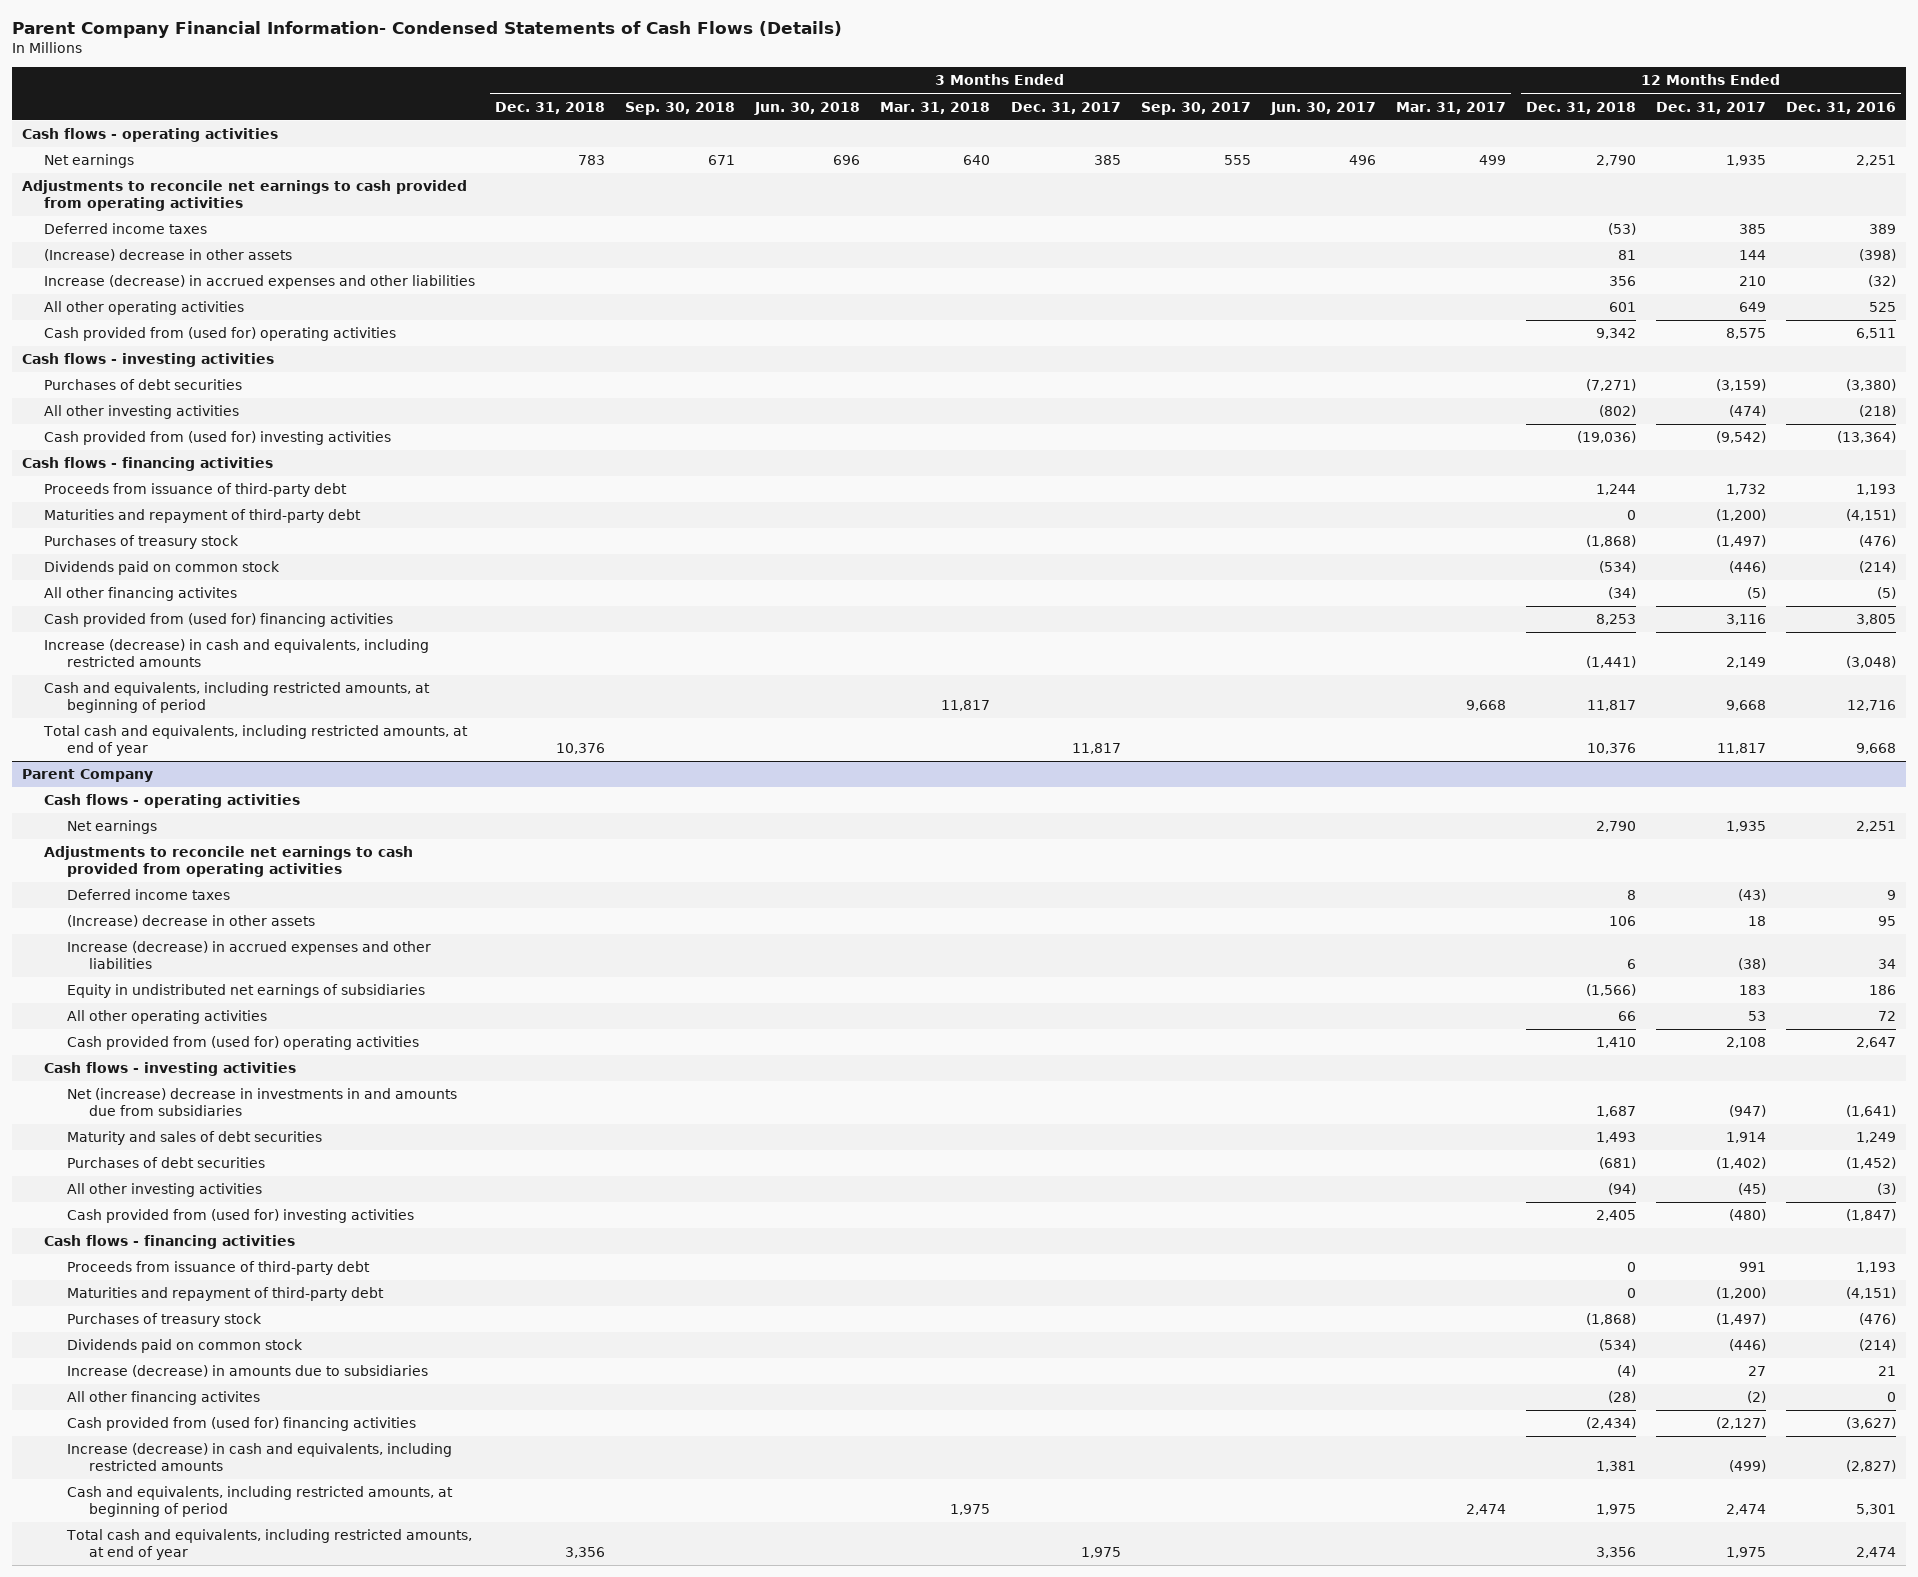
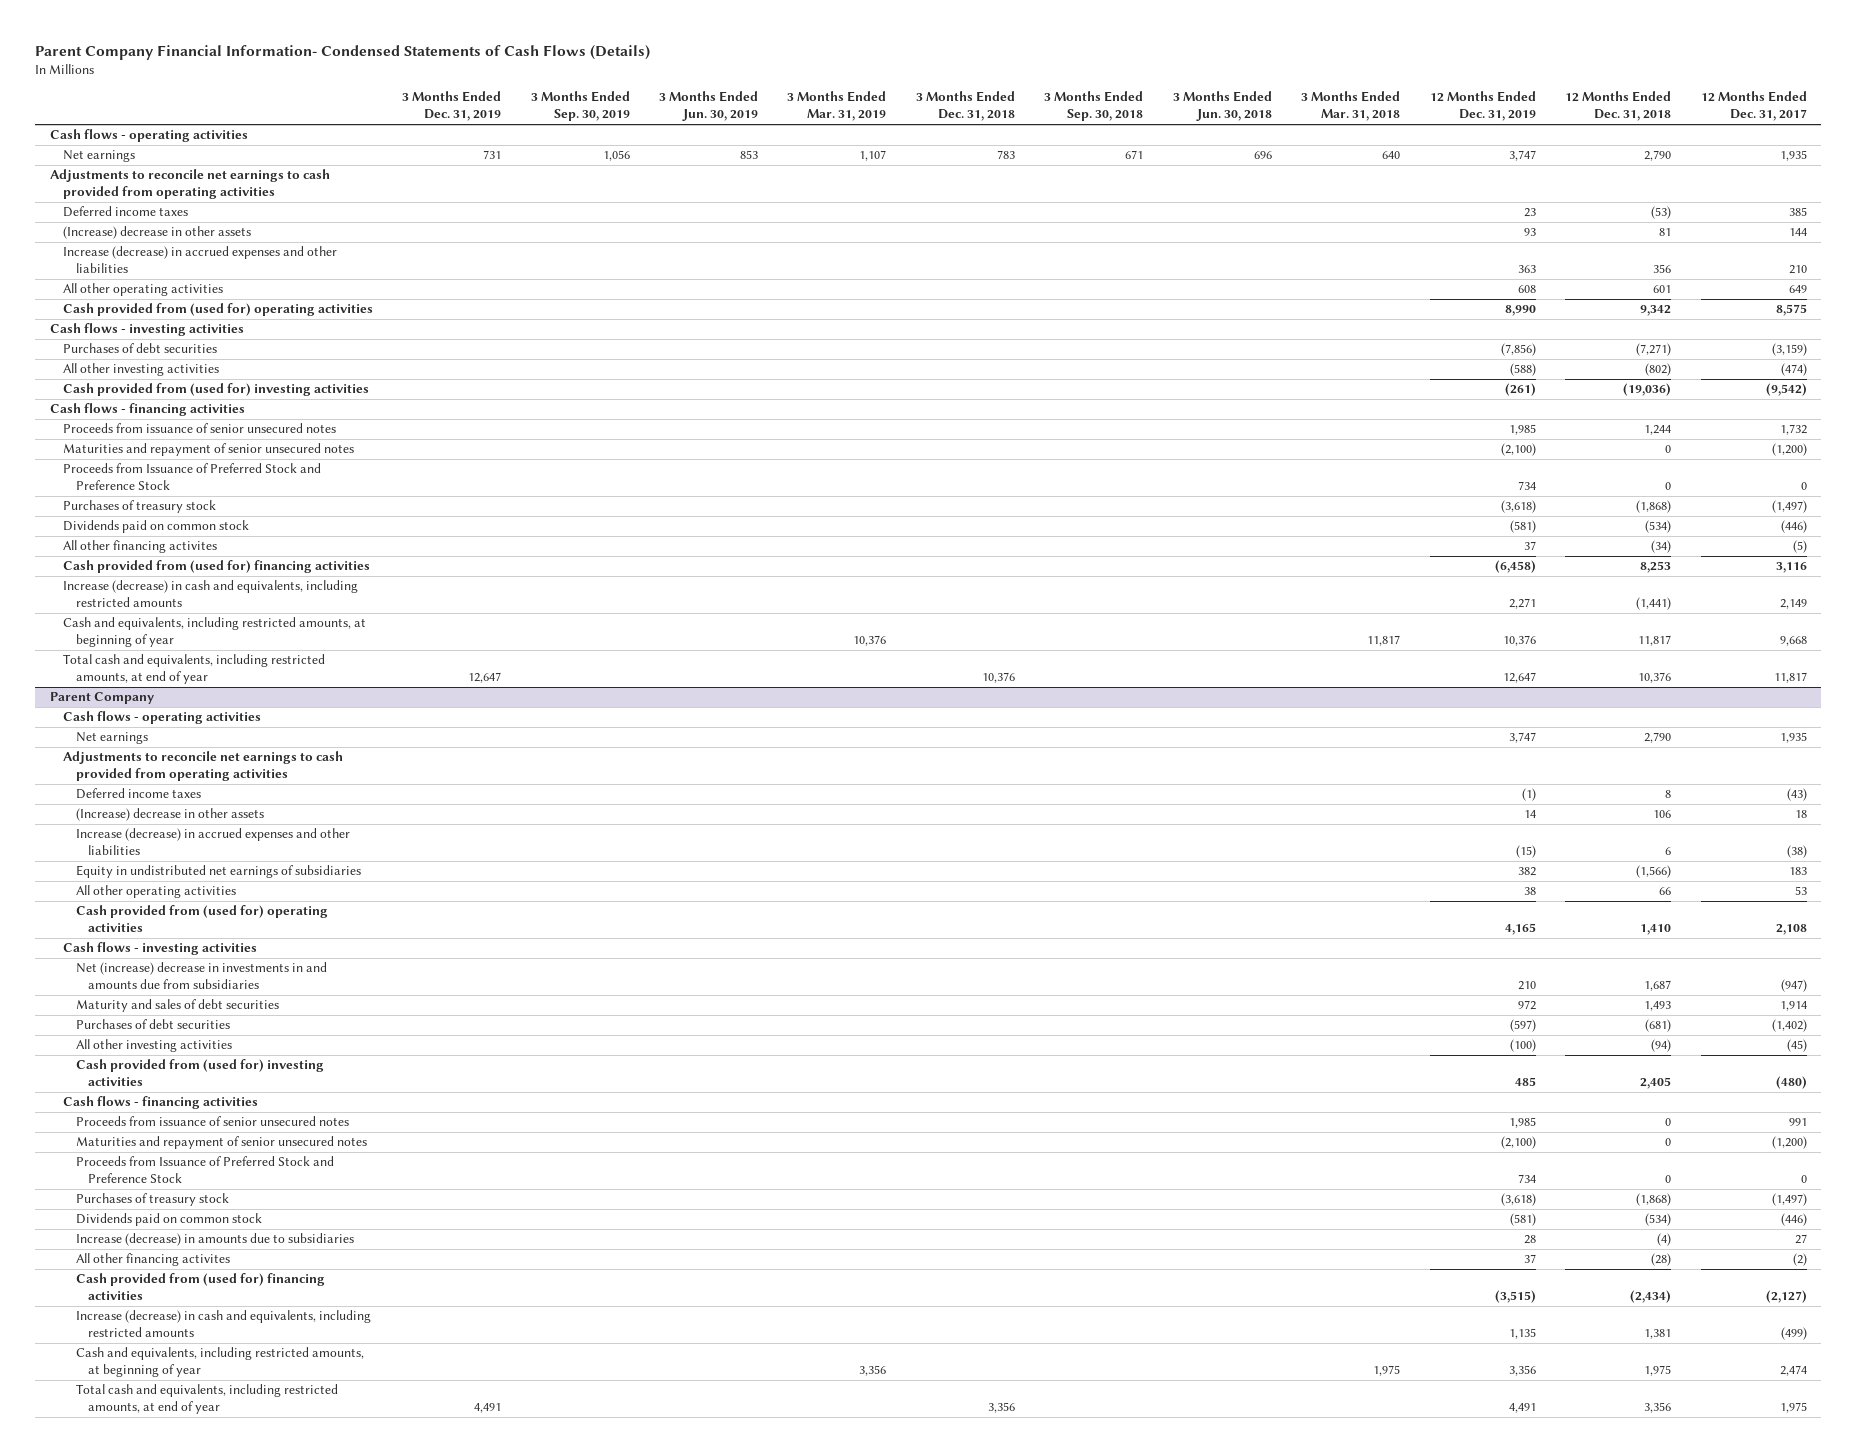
- | 3 Months Ended Dec. 31, 2018 | 3 Months Ended Sep. 30, 2018 | 3 Months Ended Jun. 30, 2018 | 3 Months Ended Mar. 31, 2018 | 3 Months Ended Dec. 31, 2017 | 3 Months Ended Sep. 30, 2017 | 3 Months Ended Jun. 30, 2017 | 3 Months Ended Mar. 31, 2017 | 12 Months Ended Dec. 31, 2018 | 12 Months Ended Dec. 31, 2017 | 12 Months Ended Dec. 31, 2016
+ | 3 Months Ended Dec. 31, 2019 | 3 Months Ended Sep. 30, 2019 | 3 Months Ended Jun. 30, 2019 | 3 Months Ended Mar. 31, 2019 | 3 Months Ended Dec. 31, 2018 | 3 Months Ended Sep. 30, 2018 | 3 Months Ended Jun. 30, 2018 | 3 Months Ended Mar. 31, 2018 | 12 Months Ended Dec. 31, 2019 | 12 Months Ended Dec. 31, 2018 | 12 Months Ended Dec. 31, 2017
- Proceeds from issuance of third-party debt | | | | | | | | | 1,244 | 1,732 | 1,193
- Maturities and repayment of third-party debt | | | | | | | | | 0 | (1,200) | (4,151)
+ Proceeds from issuance of senior unsecured notes | | | | | | | | | 1,985 | 1,244 | 1,732
+ Maturities and repayment of senior unsecured notes | | | | | | | | | (2,100) | 0 | (1,200)
+ Proceeds from Issuance of Preferred Stock and Preference Stock | | | | | | | | | 734 | 0 | 0
- Cash and equivalents, including restricted amounts, at beginning of period | | | | 11,817 | | | | 9,668 | 11,817 | 9,668 | 12,716
+ Cash and equivalents, including restricted amounts, at beginning of year | | | | 10,376 | | | | 11,817 | 10,376 | 11,817 | 9,668
@ Parent Company
- Proceeds from issuance of third-party debt | | | | | | | | | 0 | 991 | 1,193
- Maturities and repayment of third-party debt | | | | | | | | | 0 | (1,200) | (4,151)
+ Proceeds from issuance of senior unsecured notes | | | | | | | | | 1,985 | 0 | 991
+ Maturities and repayment of senior unsecured notes | | | | | | | | | (2,100) | 0 | (1,200)
+ Proceeds from Issuance of Preferred Stock and Preference Stock | | | | | | | | | 734 | 0 | 0
- Cash and equivalents, including restricted amounts, at beginning of period | | | | 1,975 | | | | 2,474 | 1,975 | 2,474 | 5,301
+ Cash and equivalents, including restricted amounts, at beginning of year | | | | 3,356 | | | | 1,975 | 3,356 | 1,975 | 2,474

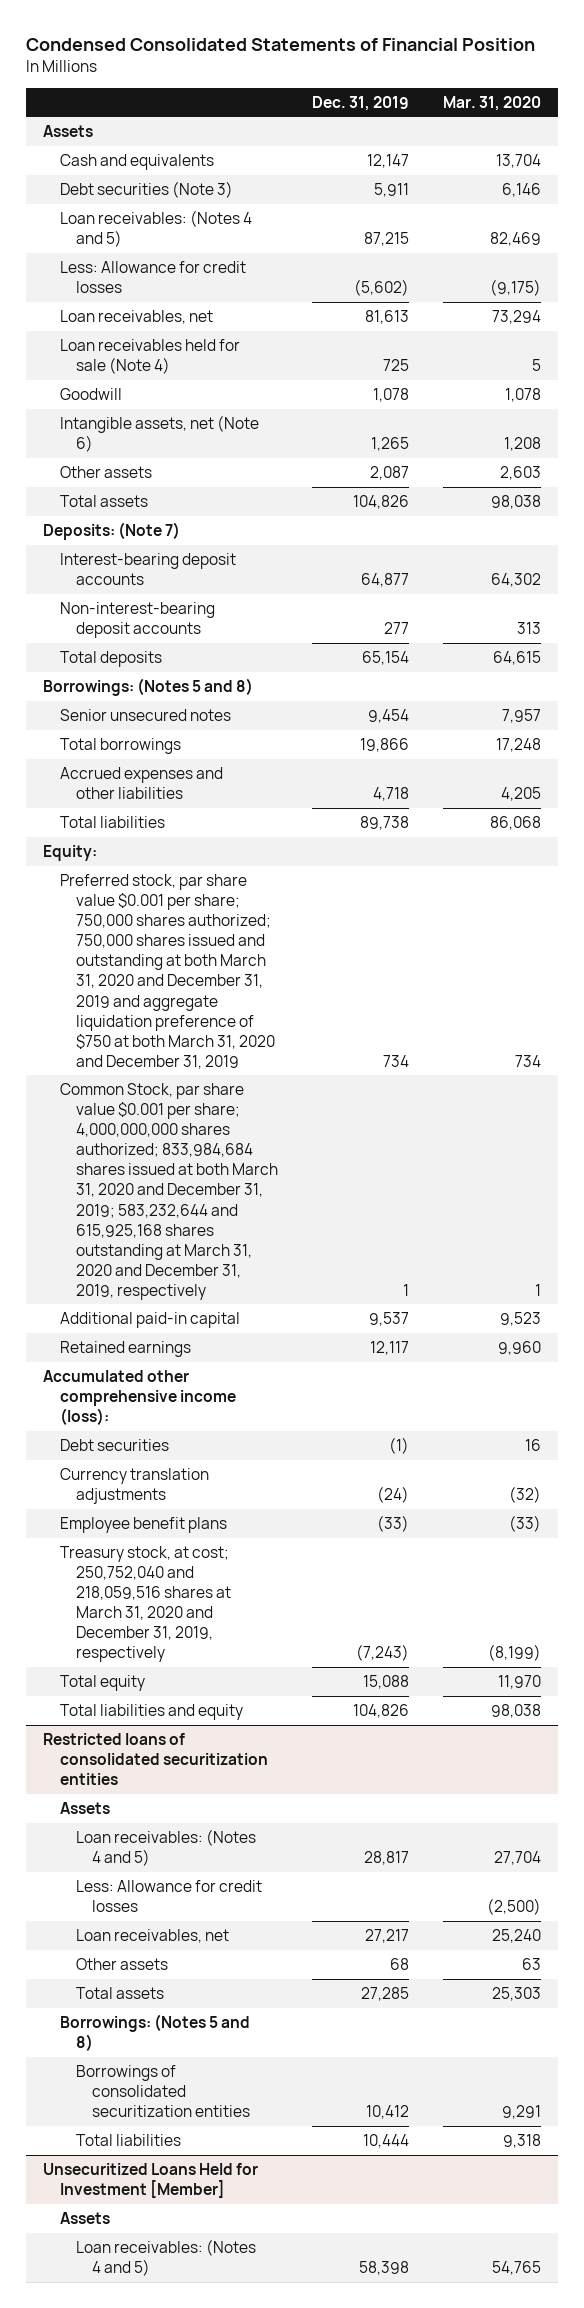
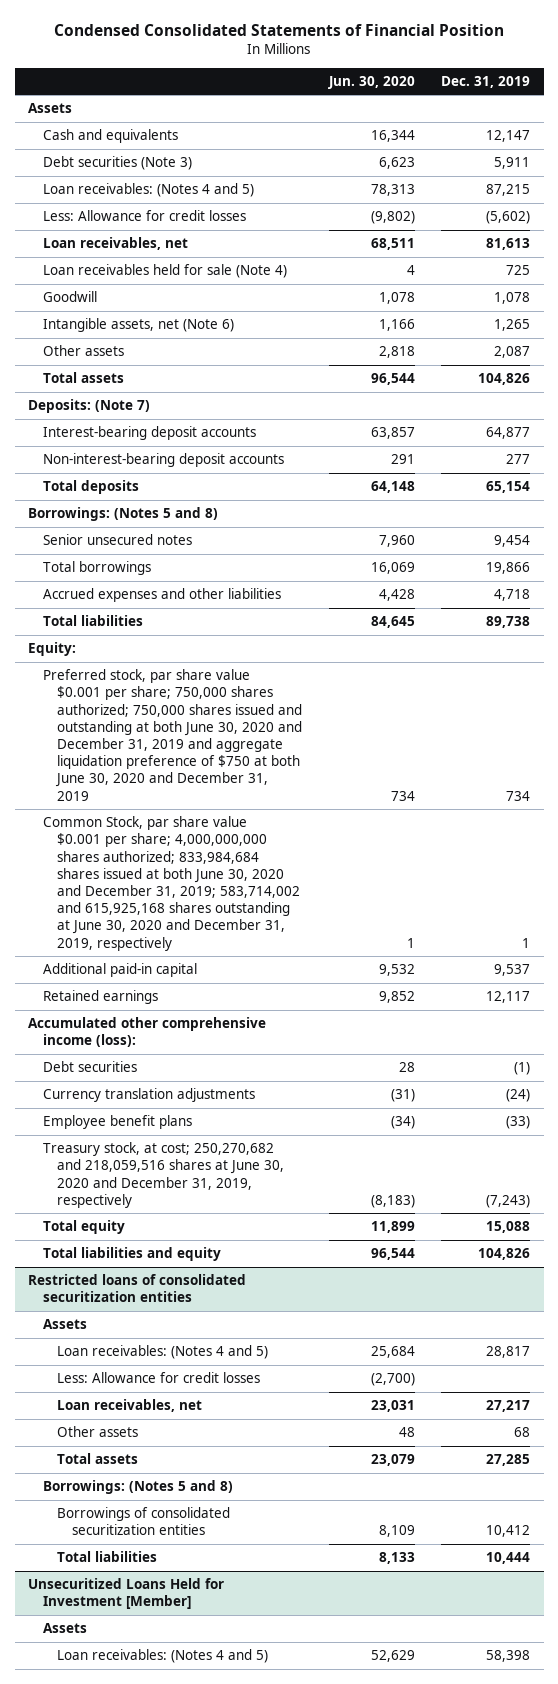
- | Dec. 31, 2019 | Mar. 31, 2020
+ | Jun. 30, 2020 | Dec. 31, 2019
- Preferred stock, par share value $0.001 per share; 750,000 shares authorized; 750,000 shares issued and outstanding at both March 31, 2020 and December 31, 2019 and aggregate liquidation preference of $750 at both March 31, 2020 and December 31, 2019 | 734 | 734
- Common Stock, par share value $0.001 per share; 4,000,000,000 shares authorized; 833,984,684 shares issued at both March 31, 2020 and December 31, 2019; 583,232,644 and 615,925,168 shares outstanding at March 31, 2020 and December 31, 2019, respectively | 1 | 1
+ Preferred stock, par share value $0.001 per share; 750,000 shares authorized; 750,000 shares issued and outstanding at both June 30, 2020 and December 31, 2019 and aggregate liquidation preference of $750 at both June 30, 2020 and December 31, 2019 | 734 | 734
+ Common Stock, par share value $0.001 per share; 4,000,000,000 shares authorized; 833,984,684 shares issued at both June 30, 2020 and December 31, 2019; 583,714,002 and 615,925,168 shares outstanding at June 30, 2020 and December 31, 2019, respectively | 1 | 1
- Treasury stock, at cost; 250,752,040 and 218,059,516 shares at March 31, 2020 and December 31, 2019, respectively | (7,243) | (8,199)
+ Treasury stock, at cost; 250,270,682 and 218,059,516 shares at June 30, 2020 and December 31, 2019, respectively | (8,183) | (7,243)

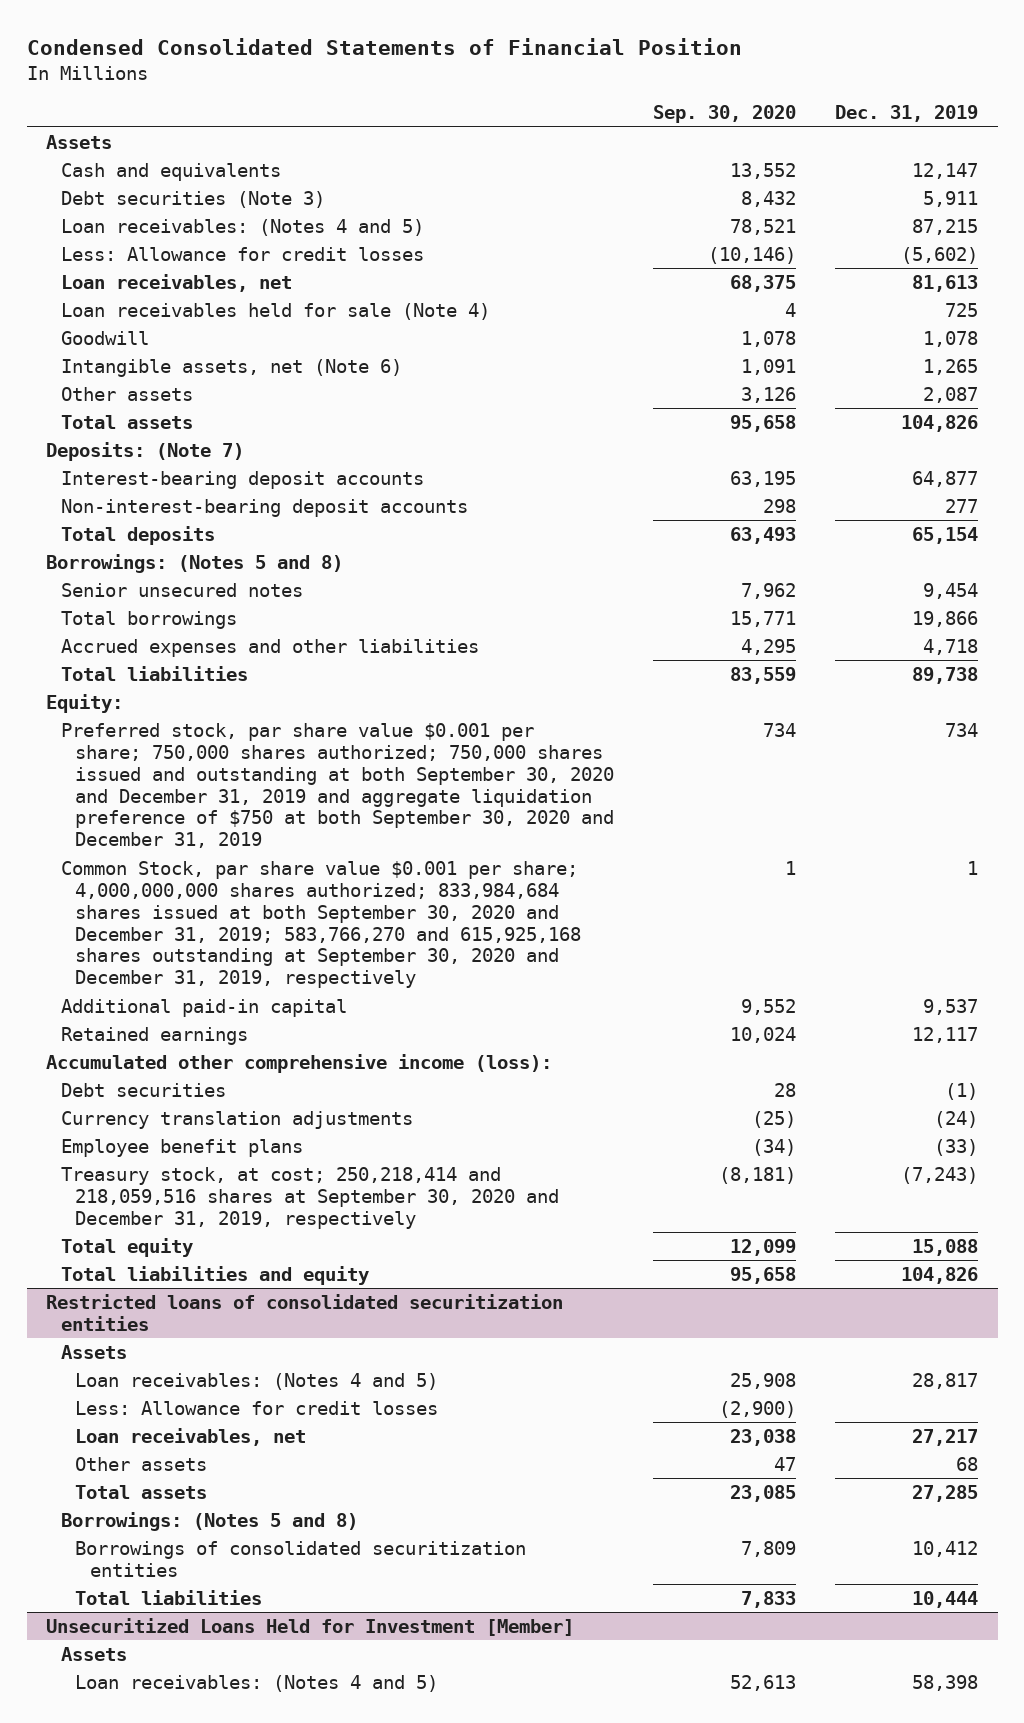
- | Jun. 30, 2020 | Dec. 31, 2019
+ | Sep. 30, 2020 | Dec. 31, 2019
- Preferred stock, par share value $0.001 per share; 750,000 shares authorized; 750,000 shares issued and outstanding at both June 30, 2020 and December 31, 2019 and aggregate liquidation preference of $750 at both June 30, 2020 and December 31, 2019 | 734 | 734
- Common Stock, par share value $0.001 per share; 4,000,000,000 shares authorized; 833,984,684 shares issued at both June 30, 2020 and December 31, 2019; 583,714,002 and 615,925,168 shares outstanding at June 30, 2020 and December 31, 2019, respectively | 1 | 1
+ Preferred stock, par share value $0.001 per share; 750,000 shares authorized; 750,000 shares issued and outstanding at both September 30, 2020 and December 31, 2019 and aggregate liquidation preference of $750 at both September 30, 2020 and December 31, 2019 | 734 | 734
+ Common Stock, par share value $0.001 per share; 4,000,000,000 shares authorized; 833,984,684 shares issued at both September 30, 2020 and December 31, 2019; 583,766,270 and 615,925,168 shares outstanding at September 30, 2020 and December 31, 2019, respectively | 1 | 1
- Treasury stock, at cost; 250,270,682 and 218,059,516 shares at June 30, 2020 and December 31, 2019, respectively | (8,183) | (7,243)
+ Treasury stock, at cost; 250,218,414 and 218,059,516 shares at September 30, 2020 and December 31, 2019, respectively | (8,181) | (7,243)

